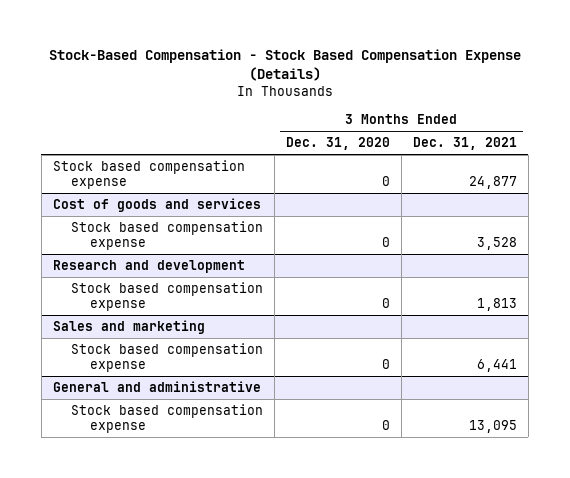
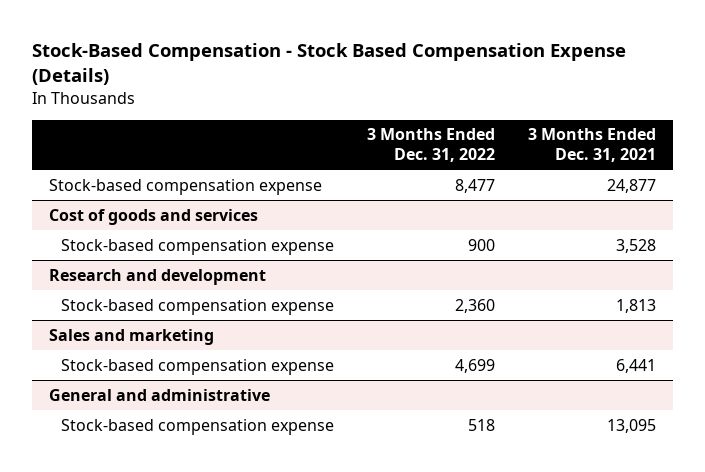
- | 3 Months Ended Dec. 31, 2020 | 3 Months Ended Dec. 31, 2021
+ | 3 Months Ended Dec. 31, 2022 | 3 Months Ended Dec. 31, 2021
- Stock based compensation expense | 0 | 24,877
+ Stock-based compensation expense | 8,477 | 24,877
@ Cost of goods and services
- Stock based compensation expense | 0 | 3,528
+ Stock-based compensation expense | 900 | 3,528
@ Research and development
- Stock based compensation expense | 0 | 1,813
+ Stock-based compensation expense | 2,360 | 1,813
@ Sales and marketing
- Stock based compensation expense | 0 | 6,441
+ Stock-based compensation expense | 4,699 | 6,441
@ General and administrative
- Stock based compensation expense | 0 | 13,095
+ Stock-based compensation expense | 518 | 13,095

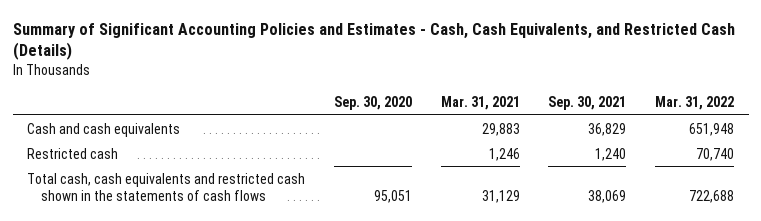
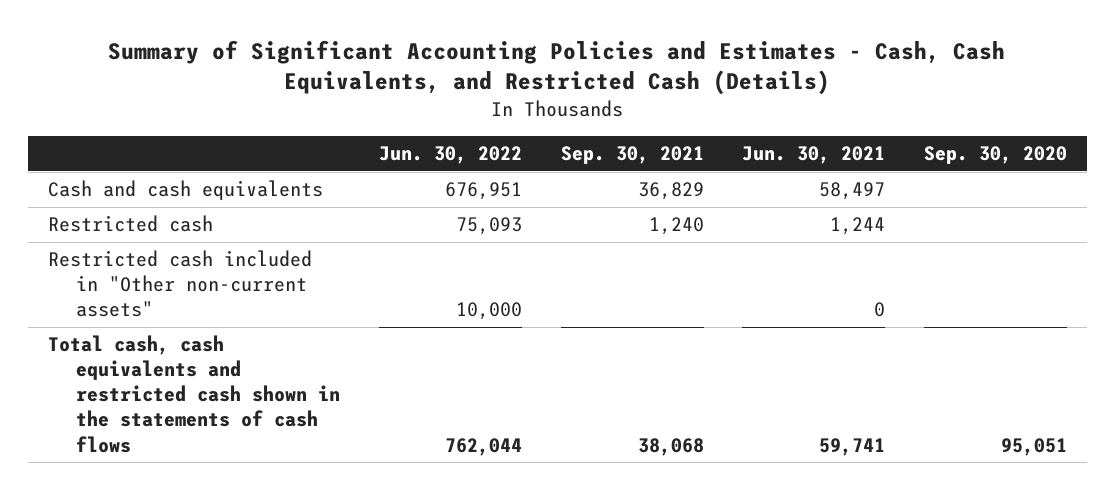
- | Sep. 30, 2020 | Mar. 31, 2021 | Sep. 30, 2021 | Mar. 31, 2022
+ | Jun. 30, 2022 | Sep. 30, 2021 | Jun. 30, 2021 | Sep. 30, 2020
- Total cash, cash equivalents and restricted cash shown in the statements of cash flows | 95,051 | 31,129 | 38,069 | 722,688
+ Restricted cash included in "Other non-current assets" | 10,000 | | 0 |
+ Total cash, cash equivalents and restricted cash shown in the statements of cash flows | 762,044 | 38,068 | 59,741 | 95,051

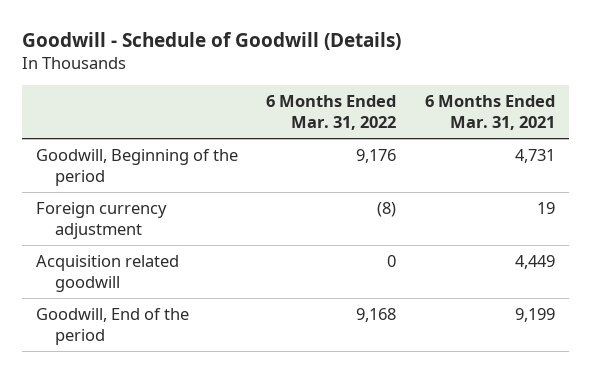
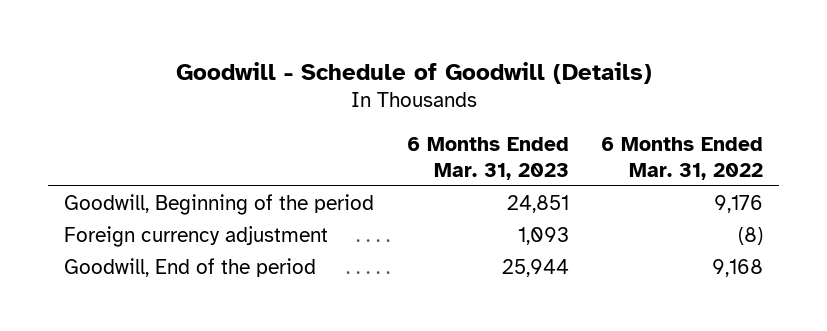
- | 6 Months Ended Mar. 31, 2022 | 6 Months Ended Mar. 31, 2021
+ | 6 Months Ended Mar. 31, 2023 | 6 Months Ended Mar. 31, 2022
- Acquisition related goodwill | 0 | 4,449

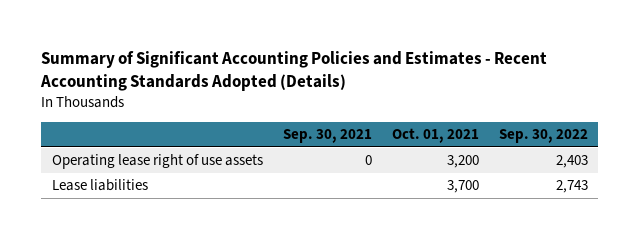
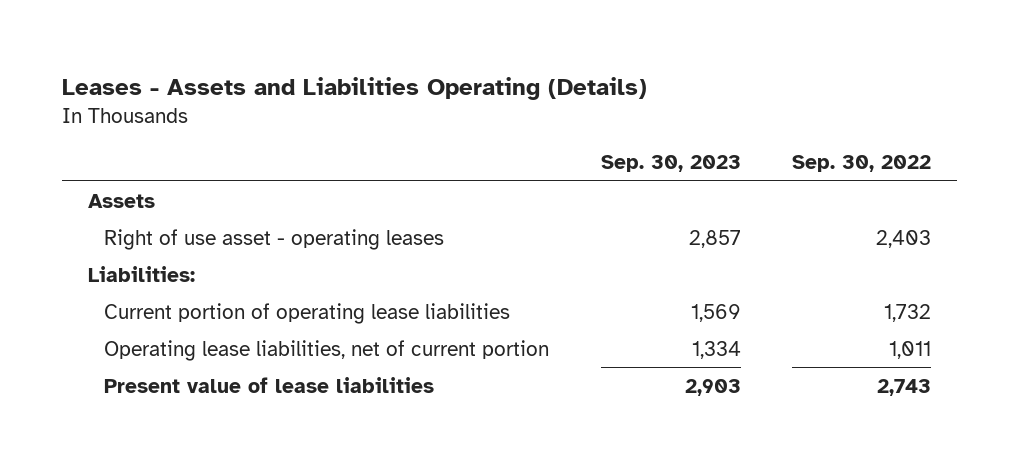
- Summary of Significant Accounting Policies and Estimates - Recent Accounting Standards Adopted (Details)
+ Leases - Assets and Liabilities Operating (Details)
- | Sep. 30, 2021 | Oct. 01, 2021 | Sep. 30, 2022
+ | Sep. 30, 2023 | Sep. 30, 2022
- Operating lease right of use assets | 0 | 3,200 | 2,403
- Lease liabilities | | 3,700 | 2,743
+ Assets
+ Right of use asset - operating leases | 2,857 | 2,403
+ Liabilities:
+ Current portion of operating lease liabilities | 1,569 | 1,732
+ Operating lease liabilities, net of current portion | 1,334 | 1,011
+ Present value of lease liabilities | 2,903 | 2,743

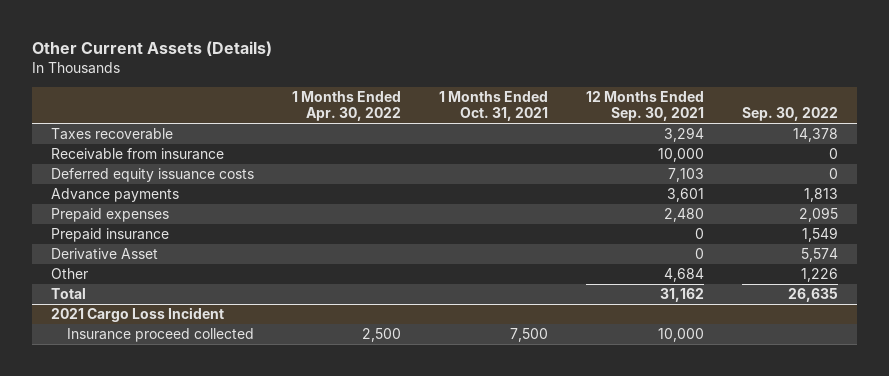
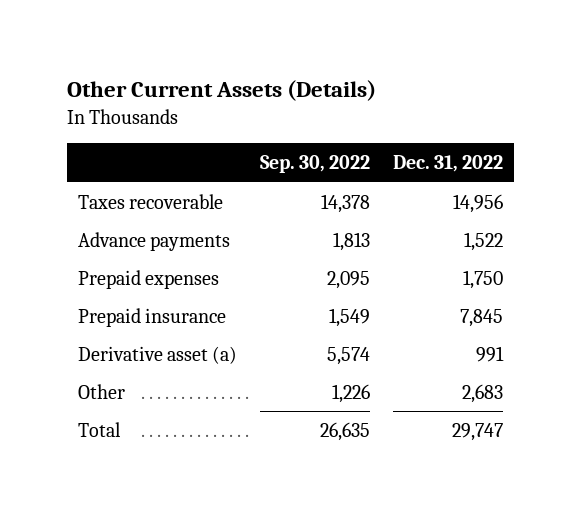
- | 1 Months Ended Apr. 30, 2022 | 1 Months Ended Oct. 31, 2021 | 12 Months Ended Sep. 30, 2021 | Sep. 30, 2022
+ | Sep. 30, 2022 | Dec. 31, 2022
- Receivable from insurance | | | 10,000 | 0
- Deferred equity issuance costs | | | 7,103 | 0
- Derivative Asset | | | 0 | 5,574
+ Derivative asset (a) | 5,574 | 991
- 2021 Cargo Loss Incident
- Insurance proceed collected | 2,500 | 7,500 | 10,000 |

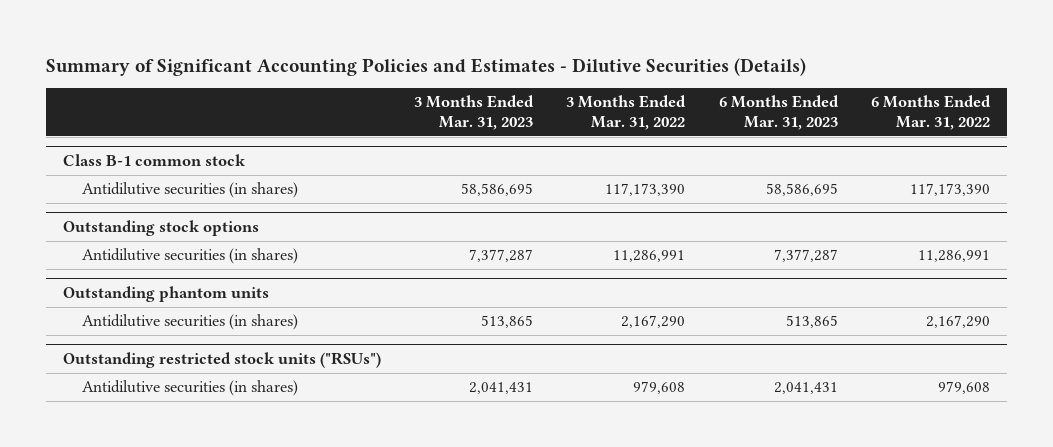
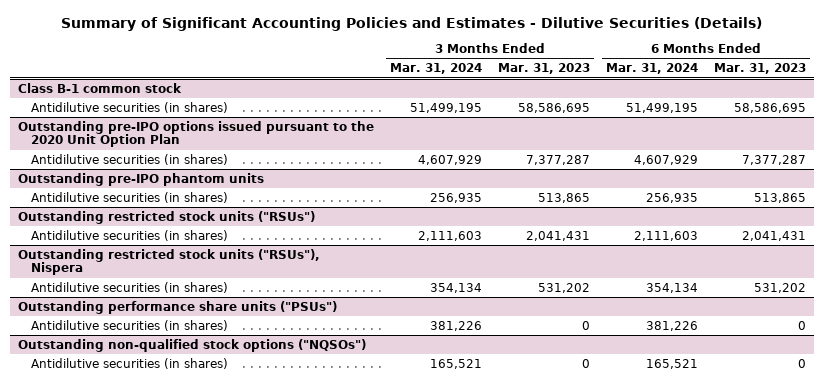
- | 3 Months Ended Mar. 31, 2023 | 3 Months Ended Mar. 31, 2022 | 6 Months Ended Mar. 31, 2023 | 6 Months Ended Mar. 31, 2022
+ | 3 Months Ended Mar. 31, 2024 | 3 Months Ended Mar. 31, 2023 | 6 Months Ended Mar. 31, 2024 | 6 Months Ended Mar. 31, 2023
- Outstanding stock options
+ Outstanding pre-IPO options issued pursuant to the 2020 Unit Option Plan
- Outstanding phantom units
+ Outstanding pre-IPO phantom units
+ Outstanding restricted stock units ("RSUs"), Nispera
+ Antidilutive securities (in shares) | 354,134 | 531,202 | 354,134 | 531,202
+ Outstanding performance share units ("PSUs")
+ Antidilutive securities (in shares) | 381,226 | 0 | 381,226 | 0
+ Outstanding non-qualified stock options ("NQSOs")
+ Antidilutive securities (in shares) | 165,521 | 0 | 165,521 | 0

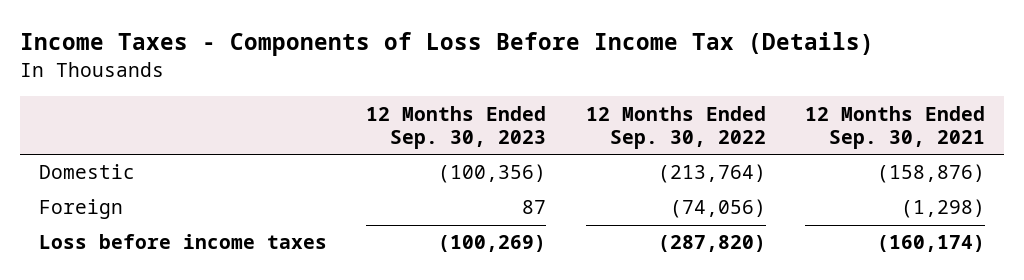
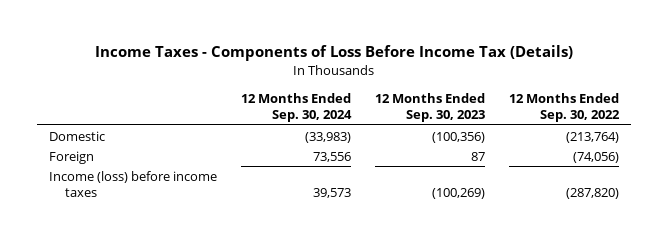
- | 12 Months Ended Sep. 30, 2023 | 12 Months Ended Sep. 30, 2022 | 12 Months Ended Sep. 30, 2021
+ | 12 Months Ended Sep. 30, 2024 | 12 Months Ended Sep. 30, 2023 | 12 Months Ended Sep. 30, 2022
- Loss before income taxes | (100,269) | (287,820) | (160,174)
+ Income (loss) before income taxes | 39,573 | (100,269) | (287,820)

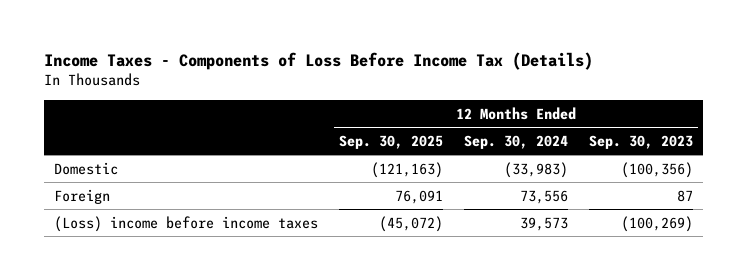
- | 12 Months Ended Sep. 30, 2024 | 12 Months Ended Sep. 30, 2023 | 12 Months Ended Sep. 30, 2022
+ | 12 Months Ended Sep. 30, 2025 | 12 Months Ended Sep. 30, 2024 | 12 Months Ended Sep. 30, 2023
- Income (loss) before income taxes | 39,573 | (100,269) | (287,820)
+ (Loss) income before income taxes | (45,072) | 39,573 | (100,269)

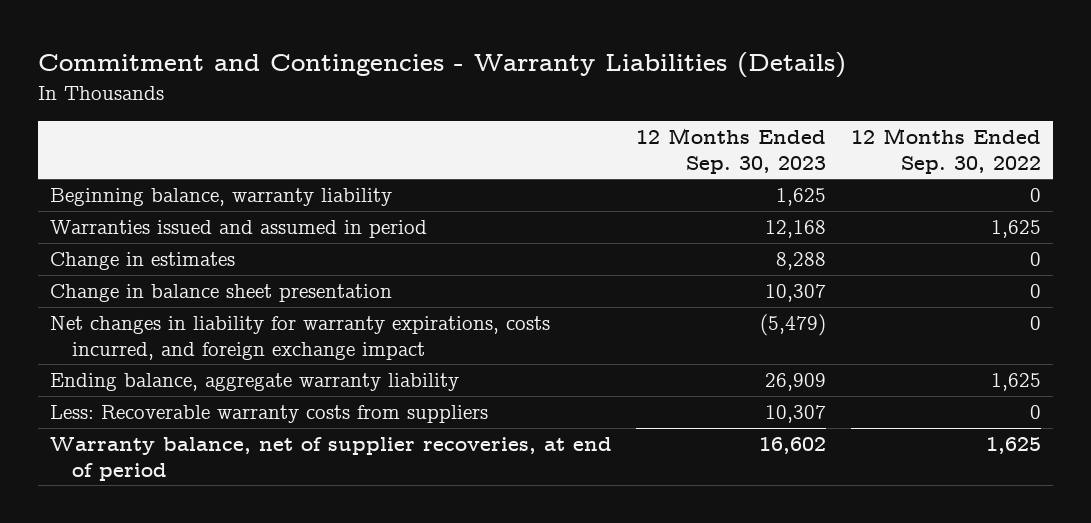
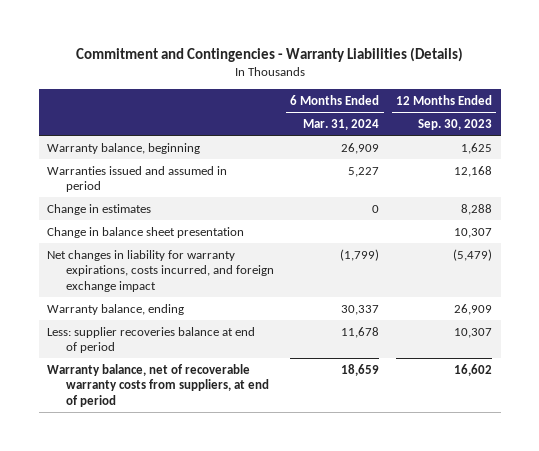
- | 12 Months Ended Sep. 30, 2023 | 12 Months Ended Sep. 30, 2022
+ | 6 Months Ended Mar. 31, 2024 | 12 Months Ended Sep. 30, 2023
- Beginning balance, warranty liability | 1,625 | 0
+ Warranty balance, beginning | 26,909 | 1,625
- Ending balance, aggregate warranty liability | 26,909 | 1,625
- Less: Recoverable warranty costs from suppliers | 10,307 | 0
- Warranty balance, net of supplier recoveries, at end of period | 16,602 | 1,625
+ Warranty balance, ending | 30,337 | 26,909
+ Less: supplier recoveries balance at end of period | 11,678 | 10,307
+ Warranty balance, net of recoverable warranty costs from suppliers, at end of period | 18,659 | 16,602

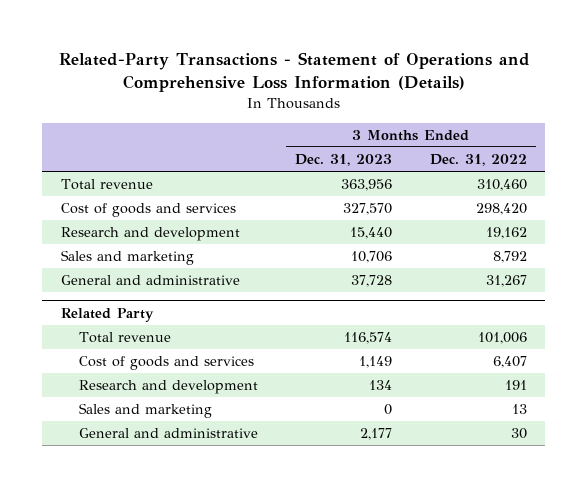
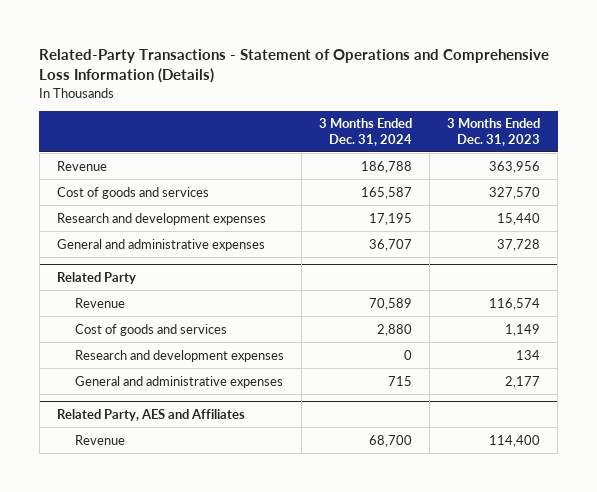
- | 3 Months Ended Dec. 31, 2023 | 3 Months Ended Dec. 31, 2022
+ | 3 Months Ended Dec. 31, 2024 | 3 Months Ended Dec. 31, 2023
- Total revenue | 363,956 | 310,460
+ Revenue | 186,788 | 363,956
- Research and development | 15,440 | 19,162
- Sales and marketing | 10,706 | 8,792
- General and administrative | 37,728 | 31,267
+ Research and development expenses | 17,195 | 15,440
+ General and administrative expenses | 36,707 | 37,728
@ Related Party
- Total revenue | 116,574 | 101,006
+ Revenue | 70,589 | 116,574
- Research and development | 134 | 191
- Sales and marketing | 0 | 13
- General and administrative | 2,177 | 30
+ Research and development expenses | 0 | 134
+ General and administrative expenses | 715 | 2,177
+ Related Party, AES and Affiliates
+ Revenue | 68,700 | 114,400

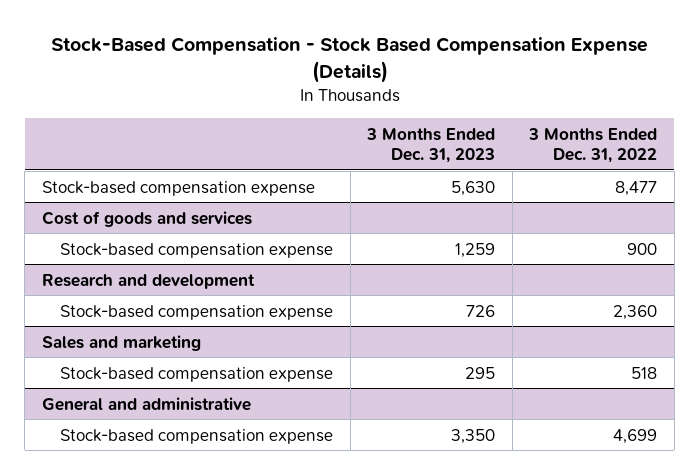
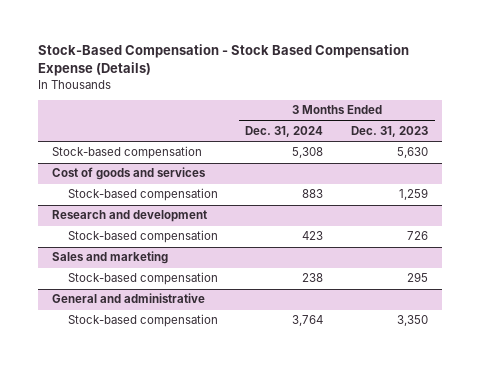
- | 3 Months Ended Dec. 31, 2023 | 3 Months Ended Dec. 31, 2022
+ | 3 Months Ended Dec. 31, 2024 | 3 Months Ended Dec. 31, 2023
- Stock-based compensation expense | 5,630 | 8,477
+ Stock-based compensation | 5,308 | 5,630
@ Cost of goods and services
- Stock-based compensation expense | 1,259 | 900
+ Stock-based compensation | 883 | 1,259
@ Research and development
- Stock-based compensation expense | 726 | 2,360
+ Stock-based compensation | 423 | 726
@ Sales and marketing
- Stock-based compensation expense | 295 | 518
+ Stock-based compensation | 238 | 295
@ General and administrative
- Stock-based compensation expense | 3,350 | 4,699
+ Stock-based compensation | 3,764 | 3,350

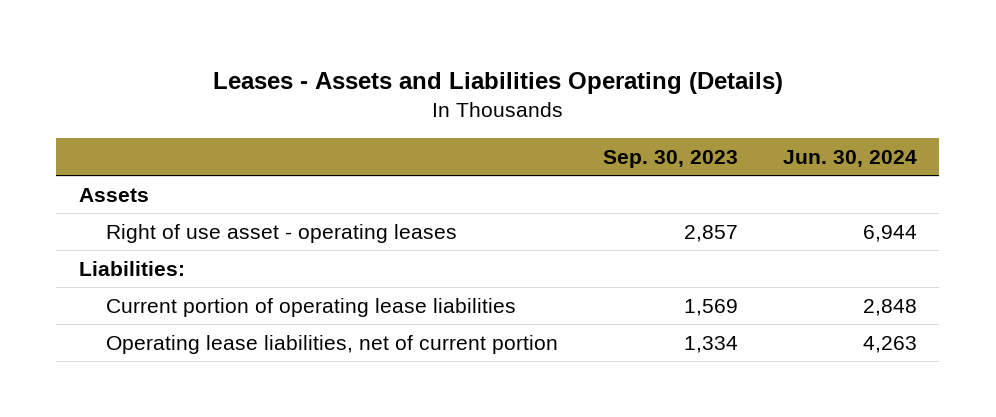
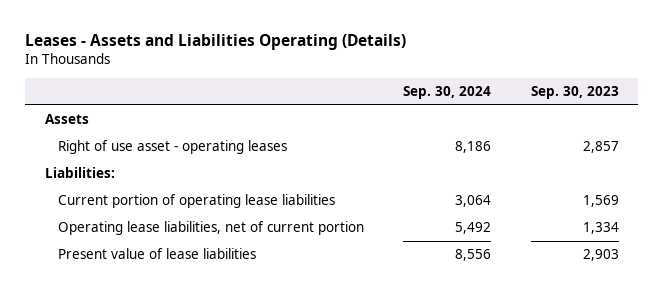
- | Sep. 30, 2023 | Jun. 30, 2024
+ | Sep. 30, 2024 | Sep. 30, 2023
+ Present value of lease liabilities | 8,556 | 2,903

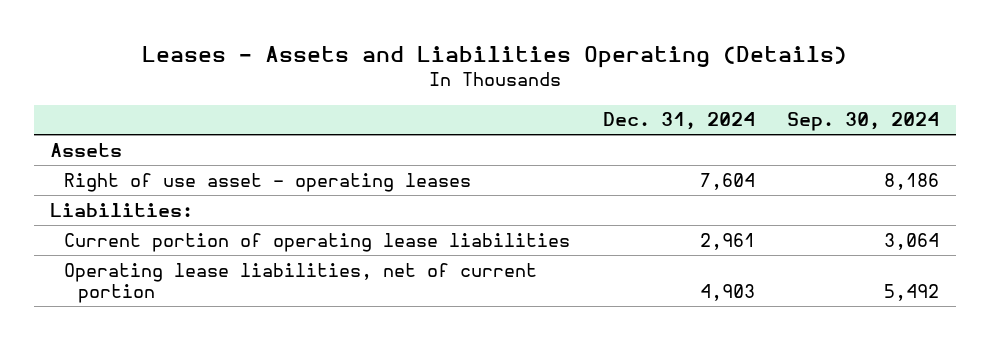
- | Sep. 30, 2024 | Sep. 30, 2023
+ | Dec. 31, 2024 | Sep. 30, 2024
- Present value of lease liabilities | 8,556 | 2,903

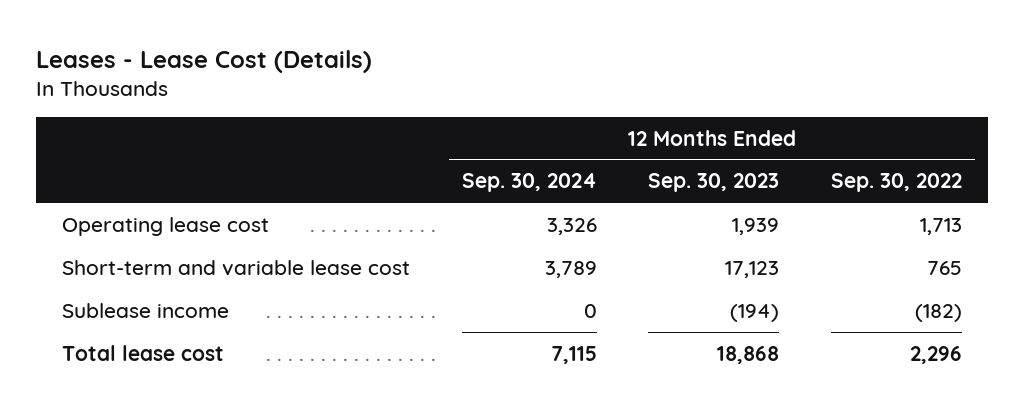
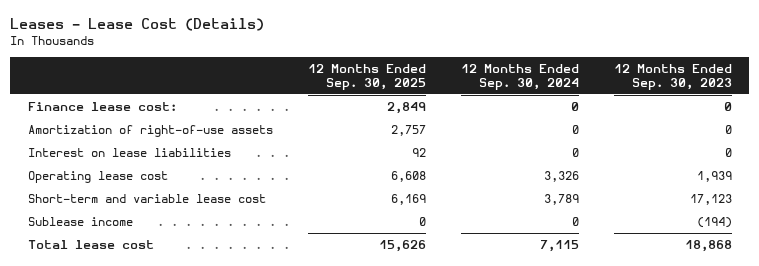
- | 12 Months Ended Sep. 30, 2024 | 12 Months Ended Sep. 30, 2023 | 12 Months Ended Sep. 30, 2022
+ | 12 Months Ended Sep. 30, 2025 | 12 Months Ended Sep. 30, 2024 | 12 Months Ended Sep. 30, 2023
+ Finance lease cost: | 2,849 | 0 | 0
+ Amortization of right-of-use assets | 2,757 | 0 | 0
+ Interest on lease liabilities | 92 | 0 | 0

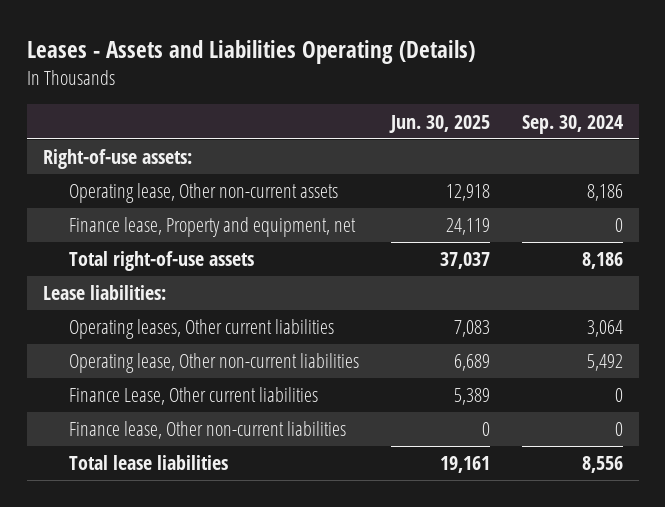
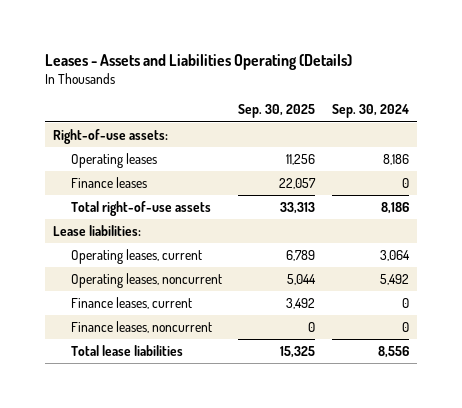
- | Jun. 30, 2025 | Sep. 30, 2024
+ | Sep. 30, 2025 | Sep. 30, 2024
- Operating lease, Other non-current assets | 12,918 | 8,186
- Finance lease, Property and equipment, net | 24,119 | 0
+ Operating leases | 11,256 | 8,186
+ Finance leases | 22,057 | 0
- Operating leases, Other current liabilities | 7,083 | 3,064
- Operating lease, Other non-current liabilities | 6,689 | 5,492
- Finance Lease, Other current liabilities | 5,389 | 0
- Finance lease, Other non-current liabilities | 0 | 0
+ Operating leases, current | 6,789 | 3,064
+ Operating leases, noncurrent | 5,044 | 5,492
+ Finance leases, current | 3,492 | 0
+ Finance leases, noncurrent | 0 | 0

